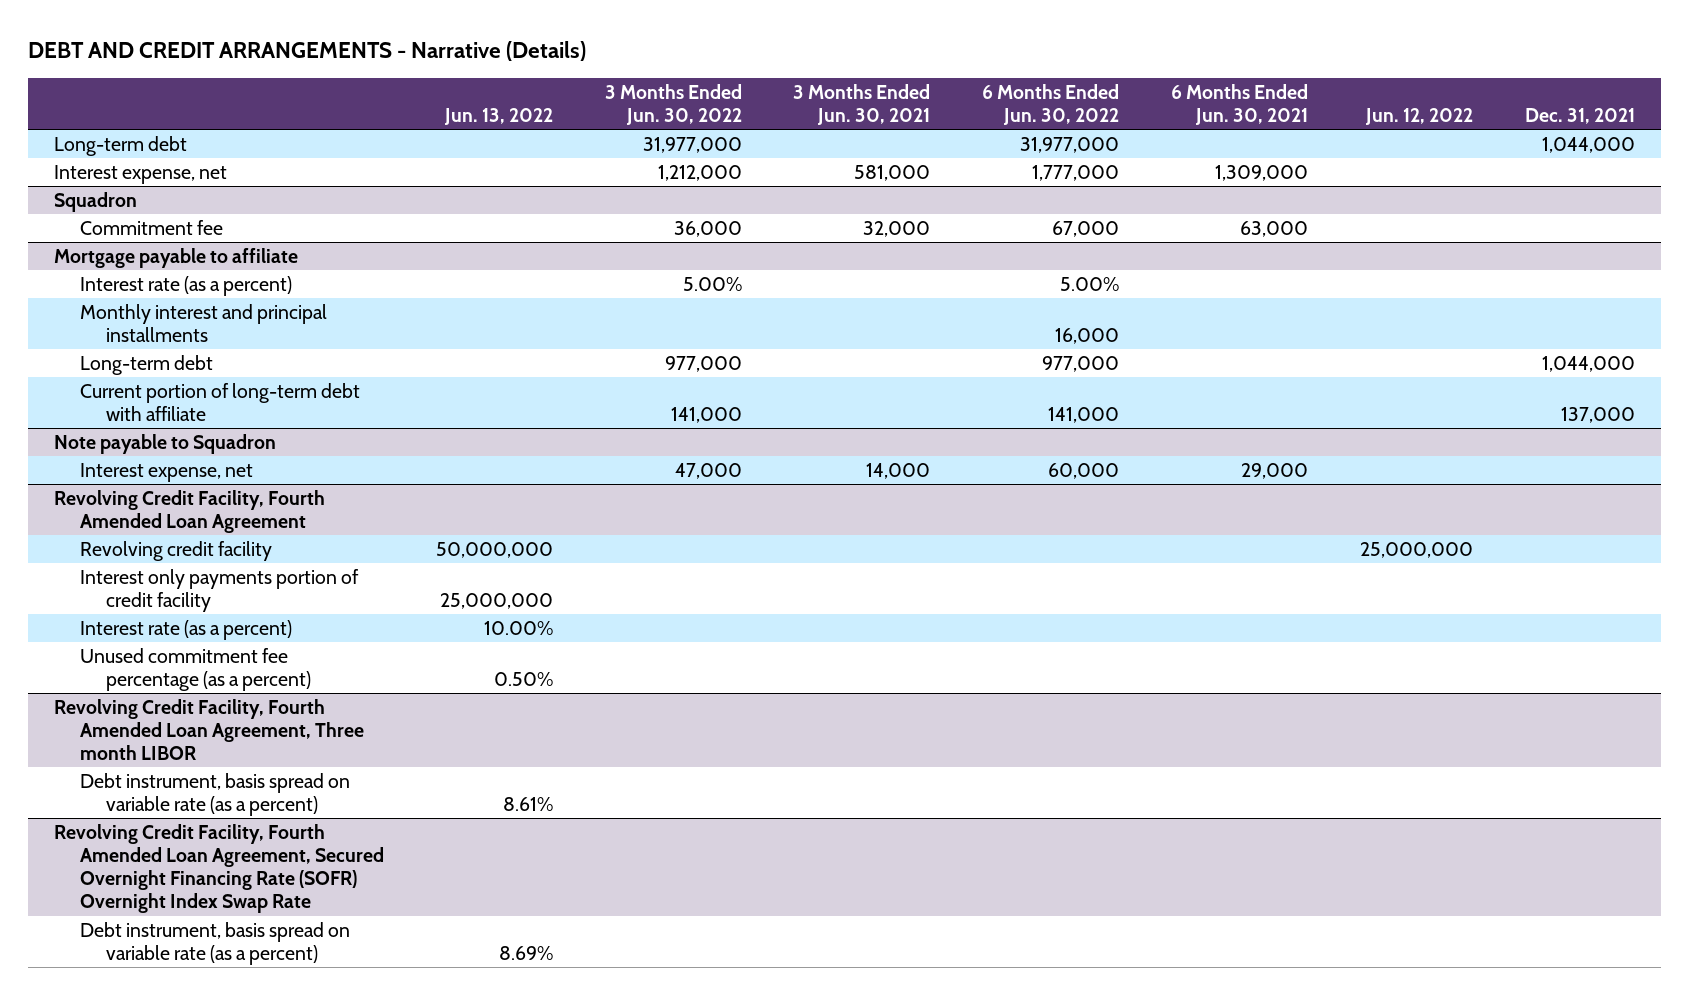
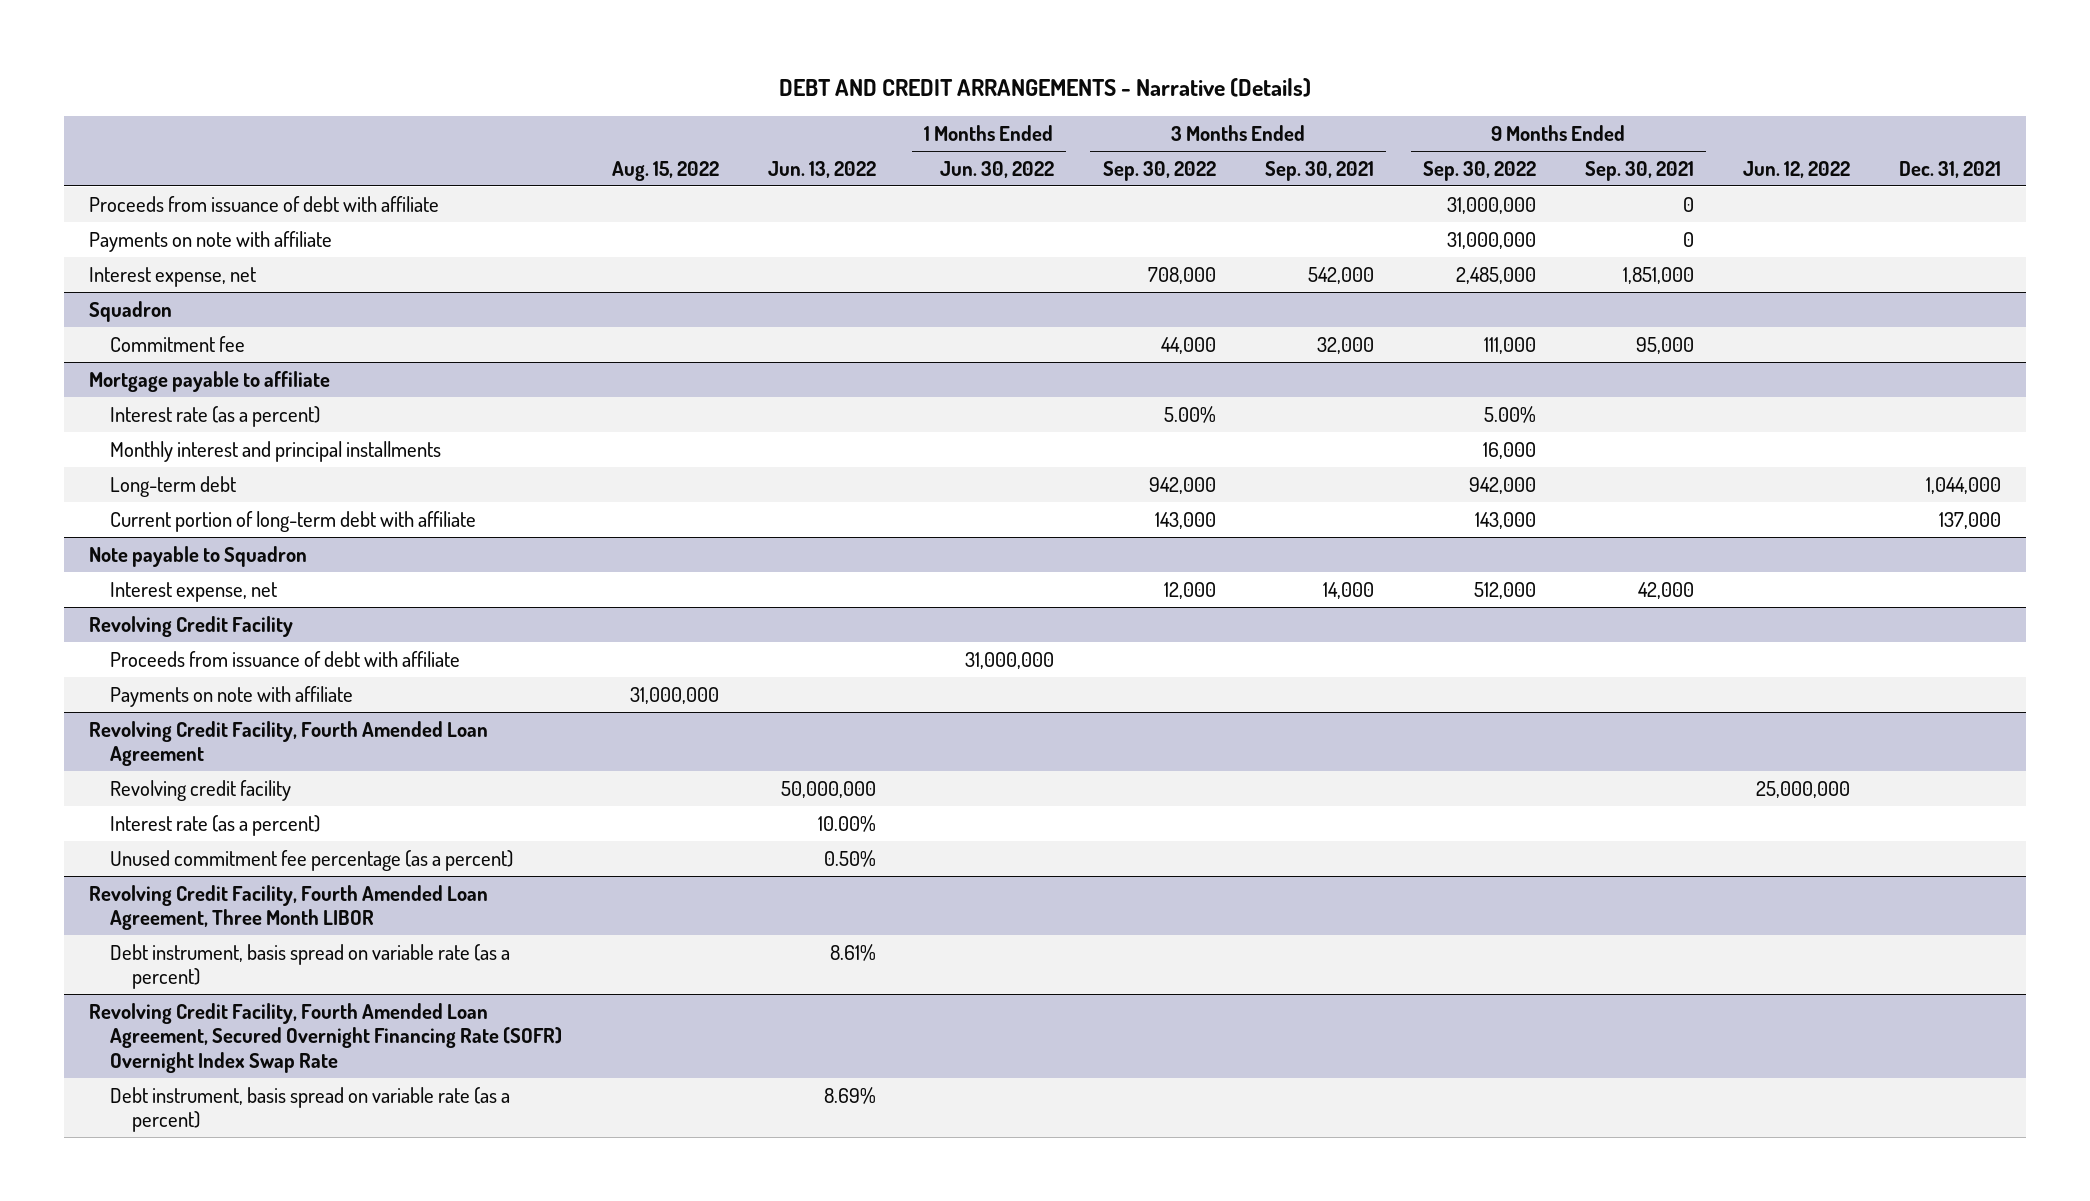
- | Jun. 13, 2022 | 3 Months Ended Jun. 30, 2022 | 3 Months Ended Jun. 30, 2021 | 6 Months Ended Jun. 30, 2022 | 6 Months Ended Jun. 30, 2021 | Jun. 12, 2022 | Dec. 31, 2021
+ | Aug. 15, 2022 | Jun. 13, 2022 | 1 Months Ended Jun. 30, 2022 | 3 Months Ended Sep. 30, 2022 | 3 Months Ended Sep. 30, 2021 | 9 Months Ended Sep. 30, 2022 | 9 Months Ended Sep. 30, 2021 | Jun. 12, 2022 | Dec. 31, 2021
- Long-term debt | | 31,977,000 | | 31,977,000 | | | 1,044,000
+ Proceeds from issuance of debt with affiliate | | | | | | 31,000,000 | 0 | |
+ Payments on note with affiliate | | | | | | 31,000,000 | 0 | |
+ Revolving Credit Facility
+ Proceeds from issuance of debt with affiliate | | | 31,000,000 | | | | | |
+ Payments on note with affiliate | 31,000,000 | | | | | | | |
@ Revolving Credit Facility, Fourth Amended Loan Agreement
- Interest only payments portion of credit facility | 25,000,000 | | | | | |
- Revolving Credit Facility, Fourth Amended Loan Agreement, Three month LIBOR
+ Revolving Credit Facility, Fourth Amended Loan Agreement, Three Month LIBOR

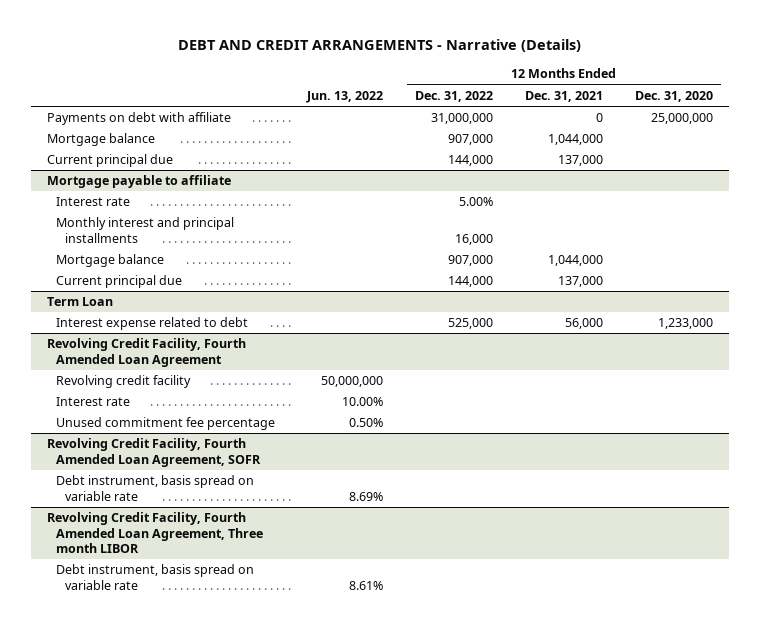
- | Aug. 15, 2022 | Jun. 13, 2022 | 1 Months Ended Jun. 30, 2022 | 3 Months Ended Sep. 30, 2022 | 3 Months Ended Sep. 30, 2021 | 9 Months Ended Sep. 30, 2022 | 9 Months Ended Sep. 30, 2021 | Jun. 12, 2022 | Dec. 31, 2021
+ | Jun. 13, 2022 | 12 Months Ended Dec. 31, 2022 | 12 Months Ended Dec. 31, 2021 | 12 Months Ended Dec. 31, 2020
- Proceeds from issuance of debt with affiliate | | | | | | 31,000,000 | 0 | |
- Payments on note with affiliate | | | | | | 31,000,000 | 0 | |
- Interest expense, net | | | | 708,000 | 542,000 | 2,485,000 | 1,851,000 | |
- Squadron
- Commitment fee | | | | 44,000 | 32,000 | 111,000 | 95,000 | |
+ Payments on debt with affiliate | | 31,000,000 | 0 | 25,000,000
+ Mortgage balance | | 907,000 | 1,044,000 |
+ Current principal due | | 144,000 | 137,000 |
@ Mortgage payable to affiliate
- Interest rate (as a percent) | | | | 5.00% | | 5.00% | | |
+ Interest rate | | 5.00% | |
- Long-term debt | | | | 942,000 | | 942,000 | | | 1,044,000
- Current portion of long-term debt with affiliate | | | | 143,000 | | 143,000 | | | 137,000
- Note payable to Squadron
- Interest expense, net | | | | 12,000 | 14,000 | 512,000 | 42,000 | |
- Revolving Credit Facility
- Proceeds from issuance of debt with affiliate | | | 31,000,000 | | | | | |
- Payments on note with affiliate | 31,000,000 | | | | | | | |
@ Mortgage payable to affiliate
+ Mortgage balance | | 907,000 | 1,044,000 |
+ Current principal due | | 144,000 | 137,000 |
+ Term Loan
+ Interest expense related to debt | | 525,000 | 56,000 | 1,233,000
@ Revolving Credit Facility, Fourth Amended Loan Agreement
- Interest rate (as a percent) | | 10.00% | | | | | | |
- Unused commitment fee percentage (as a percent) | | 0.50% | | | | | | |
- Revolving Credit Facility, Fourth Amended Loan Agreement, Three Month LIBOR
- Debt instrument, basis spread on variable rate (as a percent) | | 8.61% | | | | | | |
- Revolving Credit Facility, Fourth Amended Loan Agreement, Secured Overnight Financing Rate (SOFR) Overnight Index Swap Rate
- Debt instrument, basis spread on variable rate (as a percent) | | 8.69% | | | | | | |
@ Revolving Credit Facility, Fourth Amended Loan Agreement
+ Interest rate | 10.00% | | |
+ Unused commitment fee percentage | 0.50% | | |
+ Revolving Credit Facility, Fourth Amended Loan Agreement, SOFR
+ Debt instrument, basis spread on variable rate | 8.69% | | |
+ Revolving Credit Facility, Fourth Amended Loan Agreement, Three month LIBOR
+ Debt instrument, basis spread on variable rate | 8.61% | | |

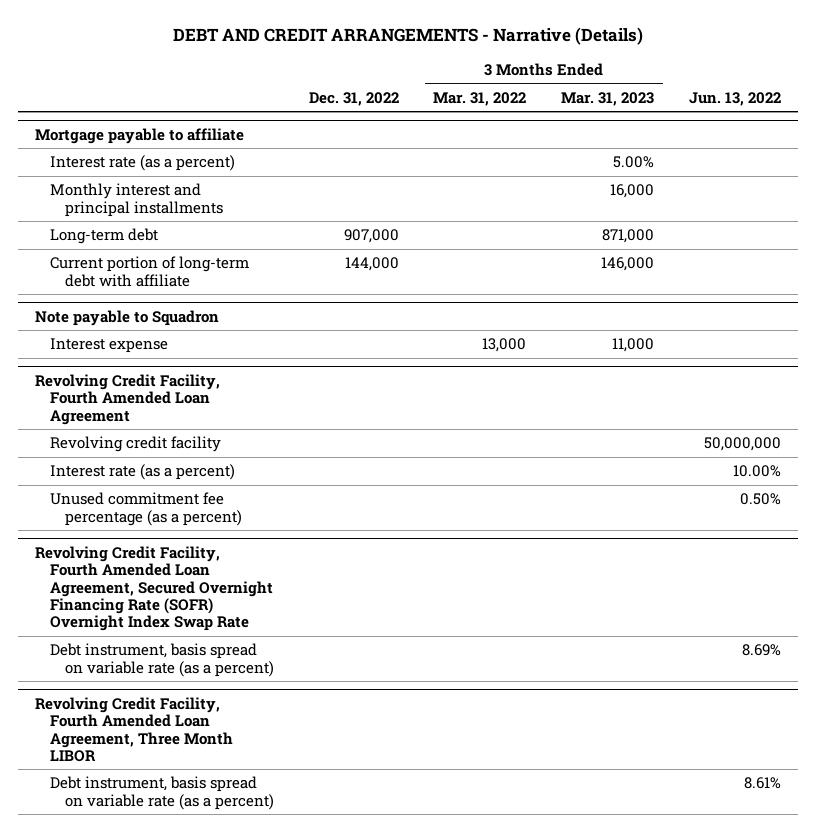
- | Jun. 13, 2022 | 12 Months Ended Dec. 31, 2022 | 12 Months Ended Dec. 31, 2021 | 12 Months Ended Dec. 31, 2020
+ | Dec. 31, 2022 | 3 Months Ended Mar. 31, 2022 | 3 Months Ended Mar. 31, 2023 | Jun. 13, 2022
- Payments on debt with affiliate | | 31,000,000 | 0 | 25,000,000
- Mortgage balance | | 907,000 | 1,044,000 |
- Current principal due | | 144,000 | 137,000 |
@ Mortgage payable to affiliate
- Interest rate | | 5.00% | |
+ Interest rate (as a percent) | | | 5.00% |
- Mortgage balance | | 907,000 | 1,044,000 |
- Current principal due | | 144,000 | 137,000 |
- Term Loan
- Interest expense related to debt | | 525,000 | 56,000 | 1,233,000
@ Mortgage payable to affiliate
+ Long-term debt | 907,000 | | 871,000 |
+ Current portion of long-term debt with affiliate | 144,000 | | 146,000 |
+ Note payable to Squadron
+ Interest expense | | 13,000 | 11,000 |
@ Revolving Credit Facility, Fourth Amended Loan Agreement
- Interest rate | 10.00% | | |
- Unused commitment fee percentage | 0.50% | | |
- Revolving Credit Facility, Fourth Amended Loan Agreement, SOFR
- Debt instrument, basis spread on variable rate | 8.69% | | |
- Revolving Credit Facility, Fourth Amended Loan Agreement, Three month LIBOR
- Debt instrument, basis spread on variable rate | 8.61% | | |
@ Revolving Credit Facility, Fourth Amended Loan Agreement
+ Interest rate (as a percent) | | | | 10.00%
+ Unused commitment fee percentage (as a percent) | | | | 0.50%
+ Revolving Credit Facility, Fourth Amended Loan Agreement, Secured Overnight Financing Rate (SOFR) Overnight Index Swap Rate
+ Debt instrument, basis spread on variable rate (as a percent) | | | | 8.69%
+ Revolving Credit Facility, Fourth Amended Loan Agreement, Three Month LIBOR
+ Debt instrument, basis spread on variable rate (as a percent) | | | | 8.61%

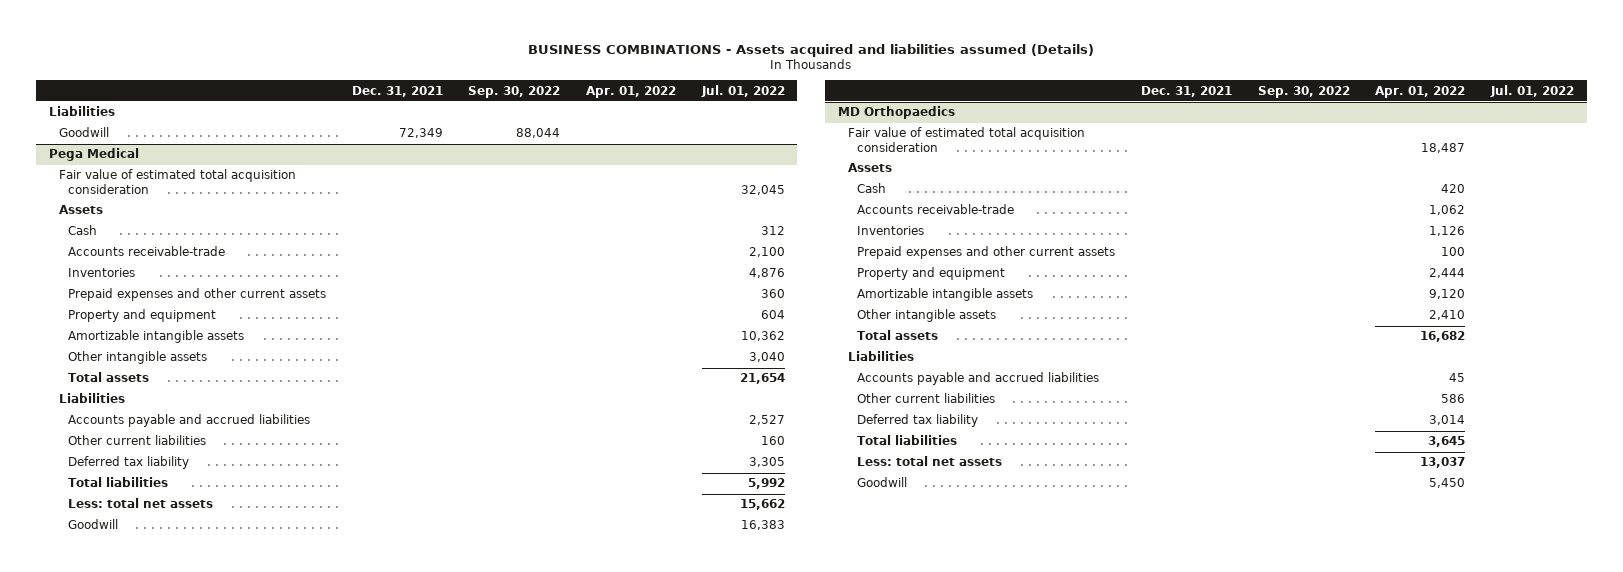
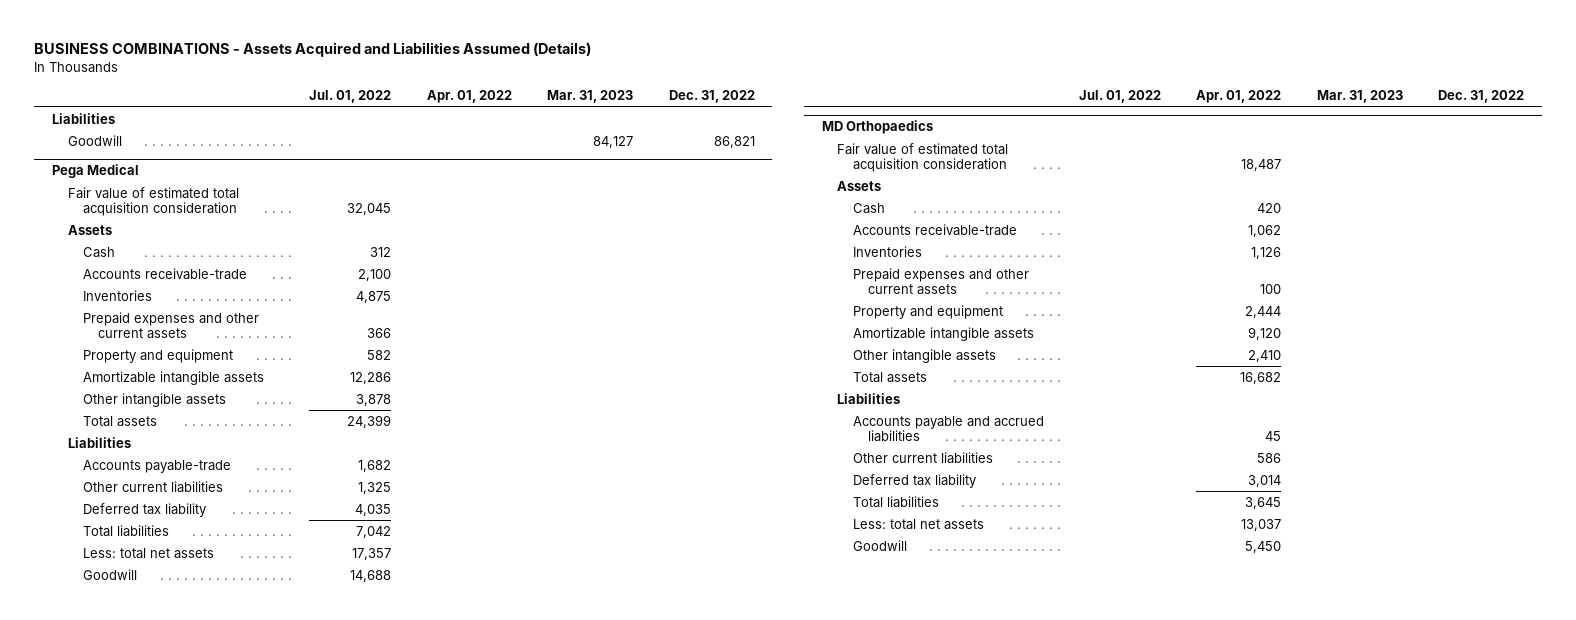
- BUSINESS COMBINATIONS - Assets acquired and liabilities assumed (Details)
+ BUSINESS COMBINATIONS - Assets Acquired and Liabilities Assumed (Details)
- | Dec. 31, 2021 | Sep. 30, 2022 | Apr. 01, 2022 | Jul. 01, 2022
+ | Jul. 01, 2022 | Apr. 01, 2022 | Mar. 31, 2023 | Dec. 31, 2022
@ Pega Medical
- Inventories | | | | 4,876
- Prepaid expenses and other current assets | | | | 360
- Property and equipment | | | | 604
- Amortizable intangible assets | | | | 10,362
- Other intangible assets | | | | 3,040
- Total assets | | | | 21,654
+ Inventories | 4,875 | | |
+ Prepaid expenses and other current assets | 366 | | |
+ Property and equipment | 582 | | |
+ Amortizable intangible assets | 12,286 | | |
+ Other intangible assets | 3,878 | | |
+ Total assets | 24,399 | | |
- Accounts payable and accrued liabilities | | | | 2,527
- Other current liabilities | | | | 160
- Deferred tax liability | | | | 3,305
- Total liabilities | | | | 5,992
- Less: total net assets | | | | 15,662
- Goodwill | | | | 16,383
+ Accounts payable-trade | 1,682 | | |
+ Other current liabilities | 1,325 | | |
+ Deferred tax liability | 4,035 | | |
+ Total liabilities | 7,042 | | |
+ Less: total net assets | 17,357 | | |
+ Goodwill | 14,688 | | |

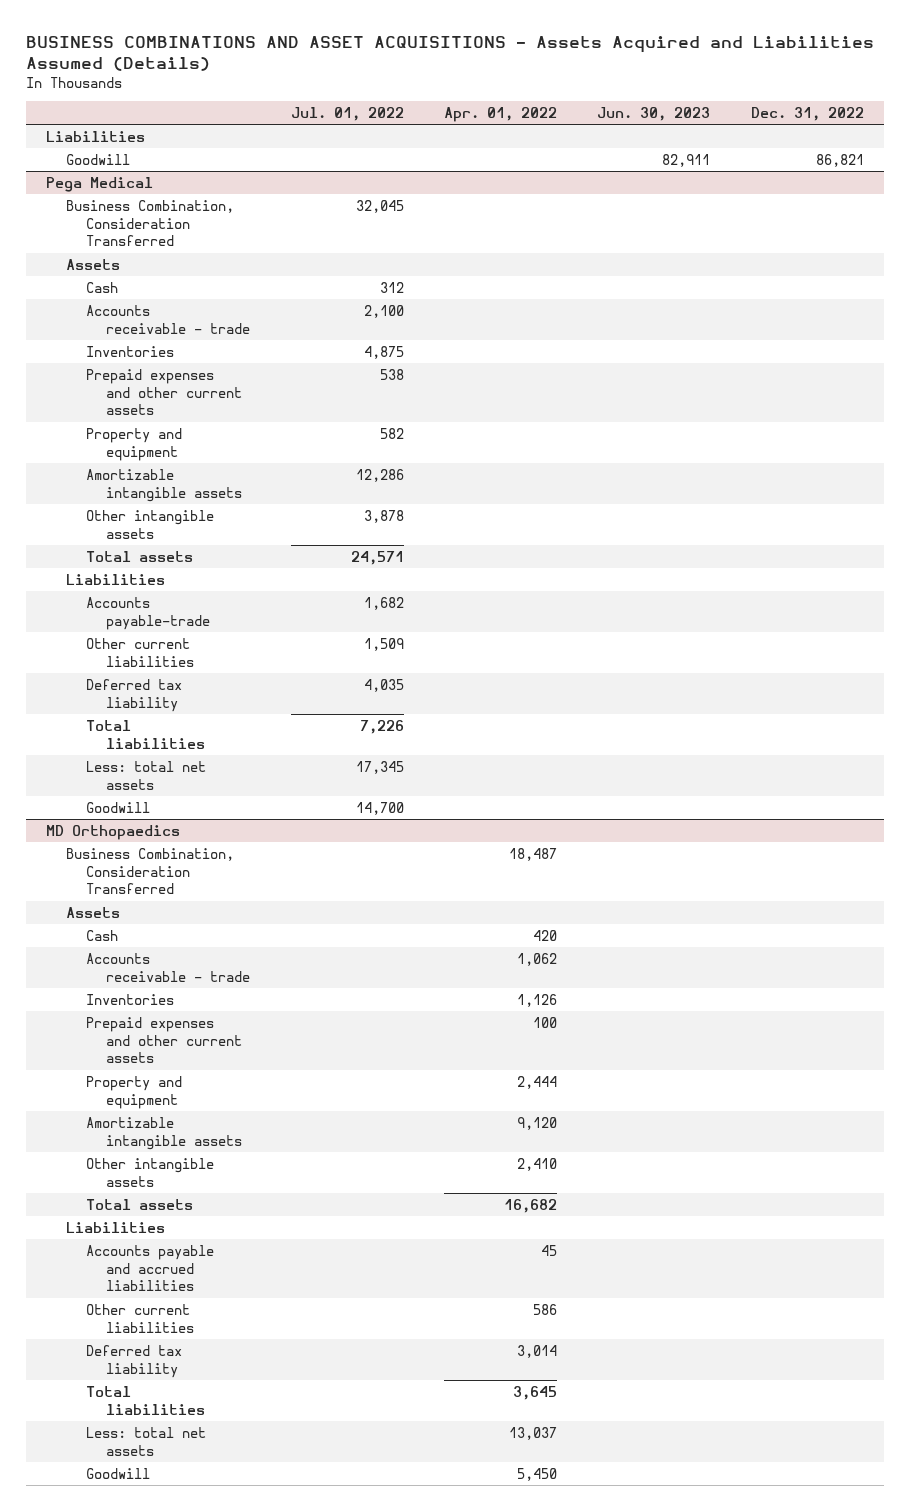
- BUSINESS COMBINATIONS - Assets Acquired and Liabilities Assumed (Details)
+ BUSINESS COMBINATIONS AND ASSET ACQUISITIONS - Assets Acquired and Liabilities Assumed (Details)
- | Jul. 01, 2022 | Apr. 01, 2022 | Mar. 31, 2023 | Dec. 31, 2022
+ | Jul. 01, 2022 | Apr. 01, 2022 | Jun. 30, 2023 | Dec. 31, 2022
@ Pega Medical
- Fair value of estimated total acquisition consideration | 32,045 | | |
+ Business Combination, Consideration Transferred | 32,045 | | |
- Accounts receivable-trade | 2,100 | | |
+ Accounts receivable - trade | 2,100 | | |
- Prepaid expenses and other current assets | 366 | | |
+ Prepaid expenses and other current assets | 538 | | |
- Total assets | 24,399 | | |
+ Total assets | 24,571 | | |
- Other current liabilities | 1,325 | | |
+ Other current liabilities | 1,509 | | |
- Total liabilities | 7,042 | | |
- Less: total net assets | 17,357 | | |
- Goodwill | 14,688 | | |
+ Total liabilities | 7,226 | | |
+ Less: total net assets | 17,345 | | |
+ Goodwill | 14,700 | | |
@ MD Orthopaedics
- Fair value of estimated total acquisition consideration | | 18,487 | |
+ Business Combination, Consideration Transferred | | 18,487 | |
- Accounts receivable-trade | | 1,062 | |
+ Accounts receivable - trade | | 1,062 | |

